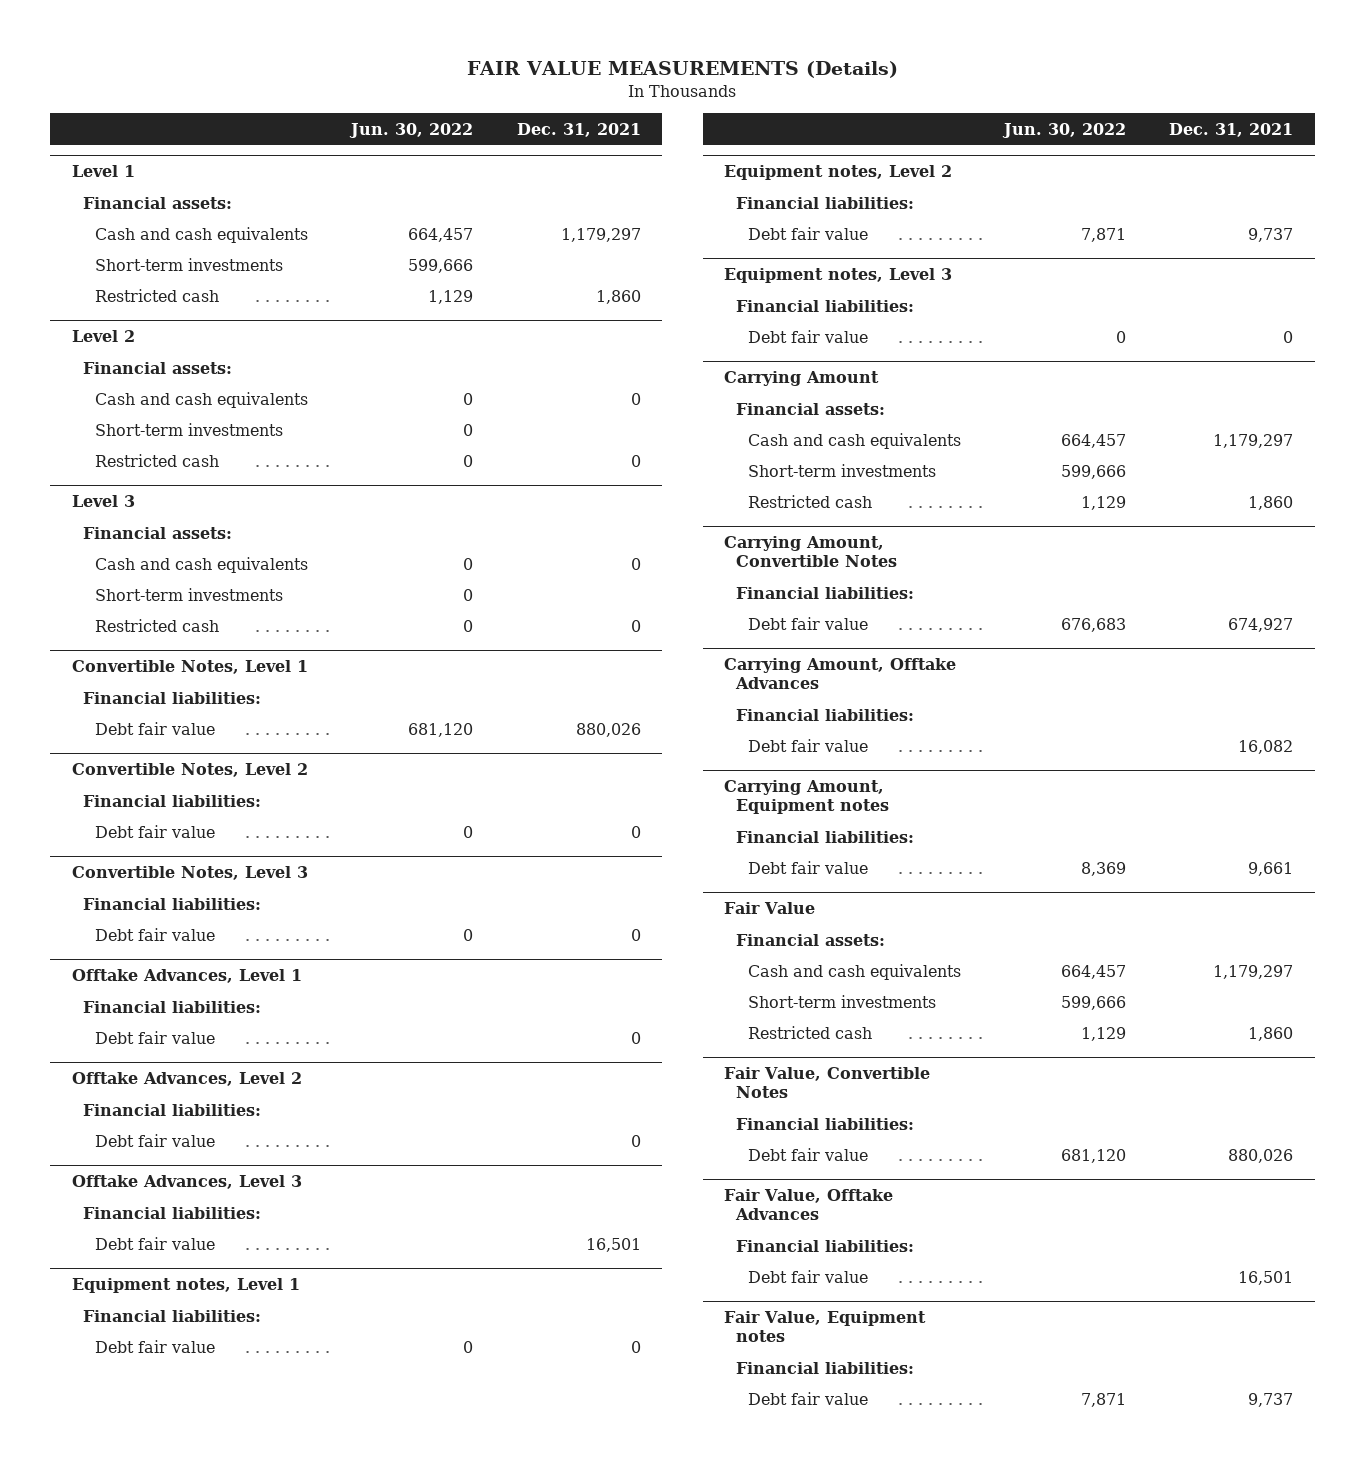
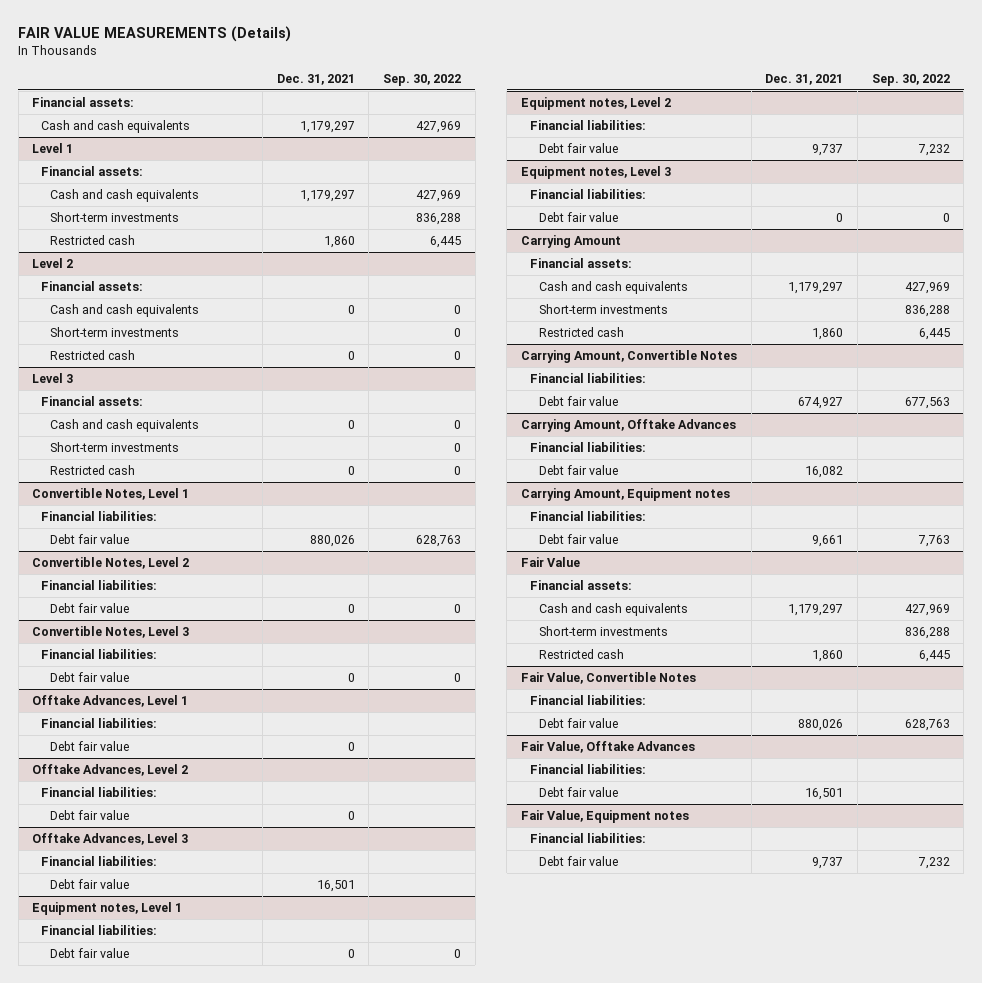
- | Jun. 30, 2022 | Dec. 31, 2021
+ | Dec. 31, 2021 | Sep. 30, 2022
+ Financial assets:
+ Cash and cash equivalents | 1,179,297 | 427,969

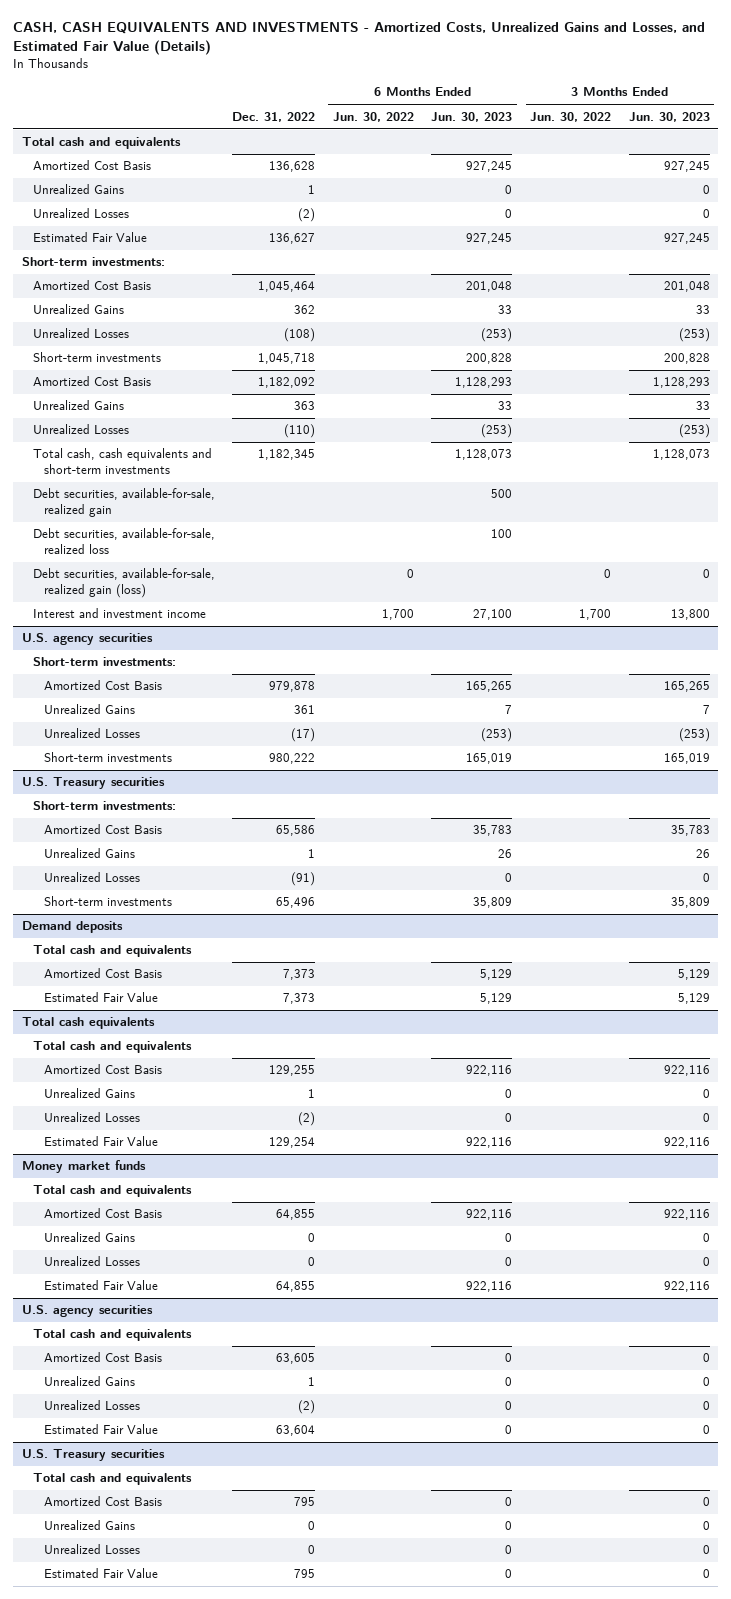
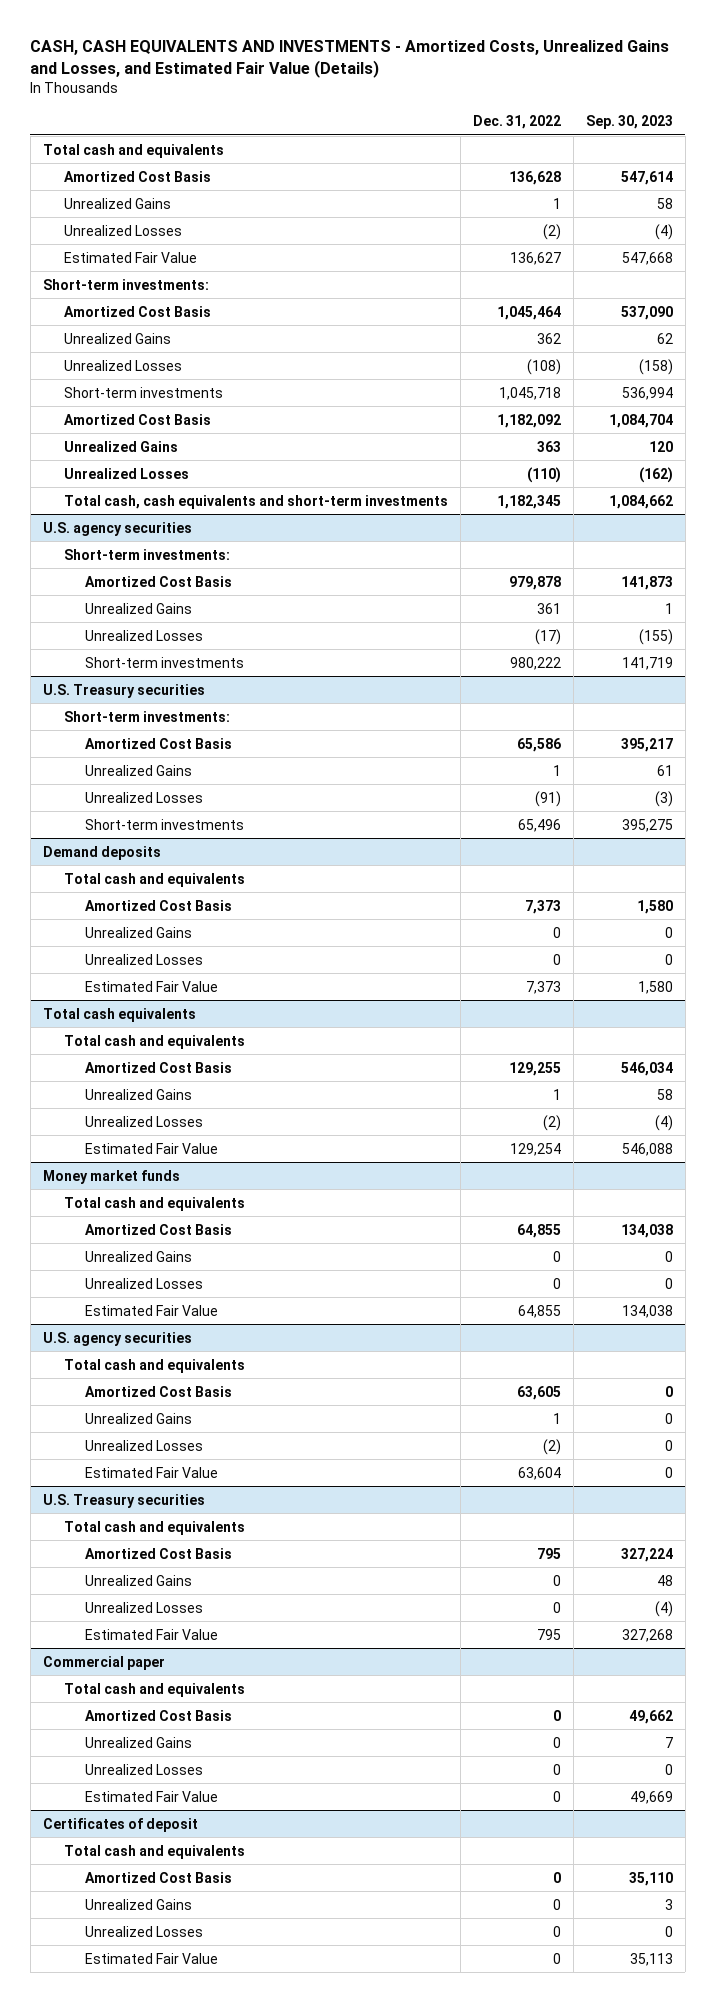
- | Dec. 31, 2022 | 6 Months Ended Jun. 30, 2022 | 6 Months Ended Jun. 30, 2023 | 3 Months Ended Jun. 30, 2022 | 3 Months Ended Jun. 30, 2023
+ | Dec. 31, 2022 | Sep. 30, 2023
- Debt securities, available-for-sale, realized gain | | | 500 | |
- Debt securities, available-for-sale, realized loss | | | 100 | |
- Debt securities, available-for-sale, realized gain (loss) | | 0 | | 0 | 0
- Interest and investment income | | 1,700 | 27,100 | 1,700 | 13,800
@ Demand deposits
+ Unrealized Gains | 0 | 0
+ Unrealized Losses | 0 | 0
+ Commercial paper
+ Total cash and equivalents
+ Amortized Cost Basis | 0 | 49,662
+ Unrealized Gains | 0 | 7
+ Unrealized Losses | 0 | 0
+ Estimated Fair Value | 0 | 49,669
+ Certificates of deposit
+ Total cash and equivalents
+ Amortized Cost Basis | 0 | 35,110
+ Unrealized Gains | 0 | 3
+ Unrealized Losses | 0 | 0
+ Estimated Fair Value | 0 | 35,113

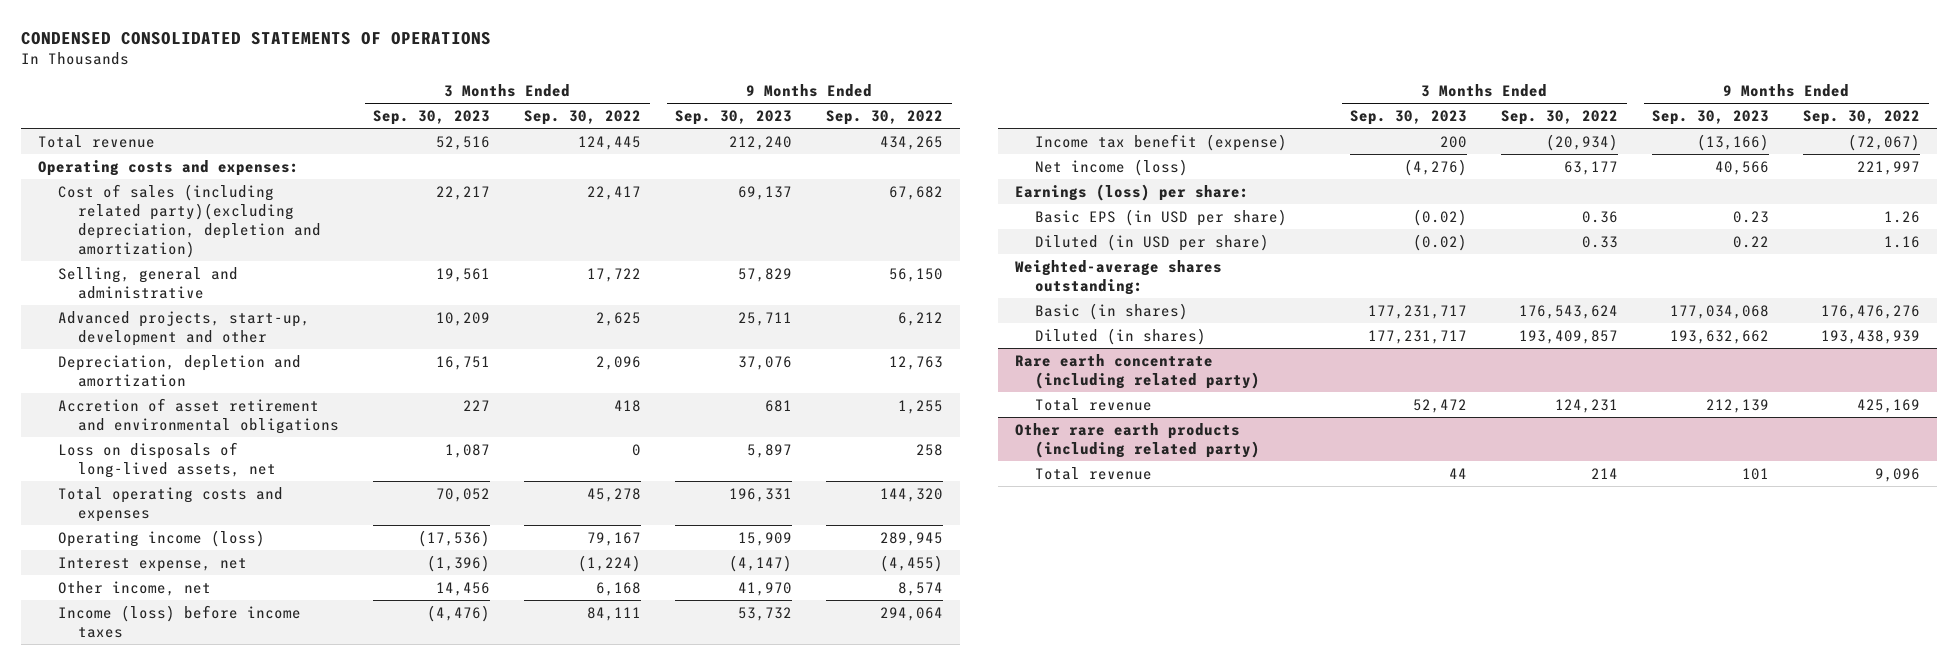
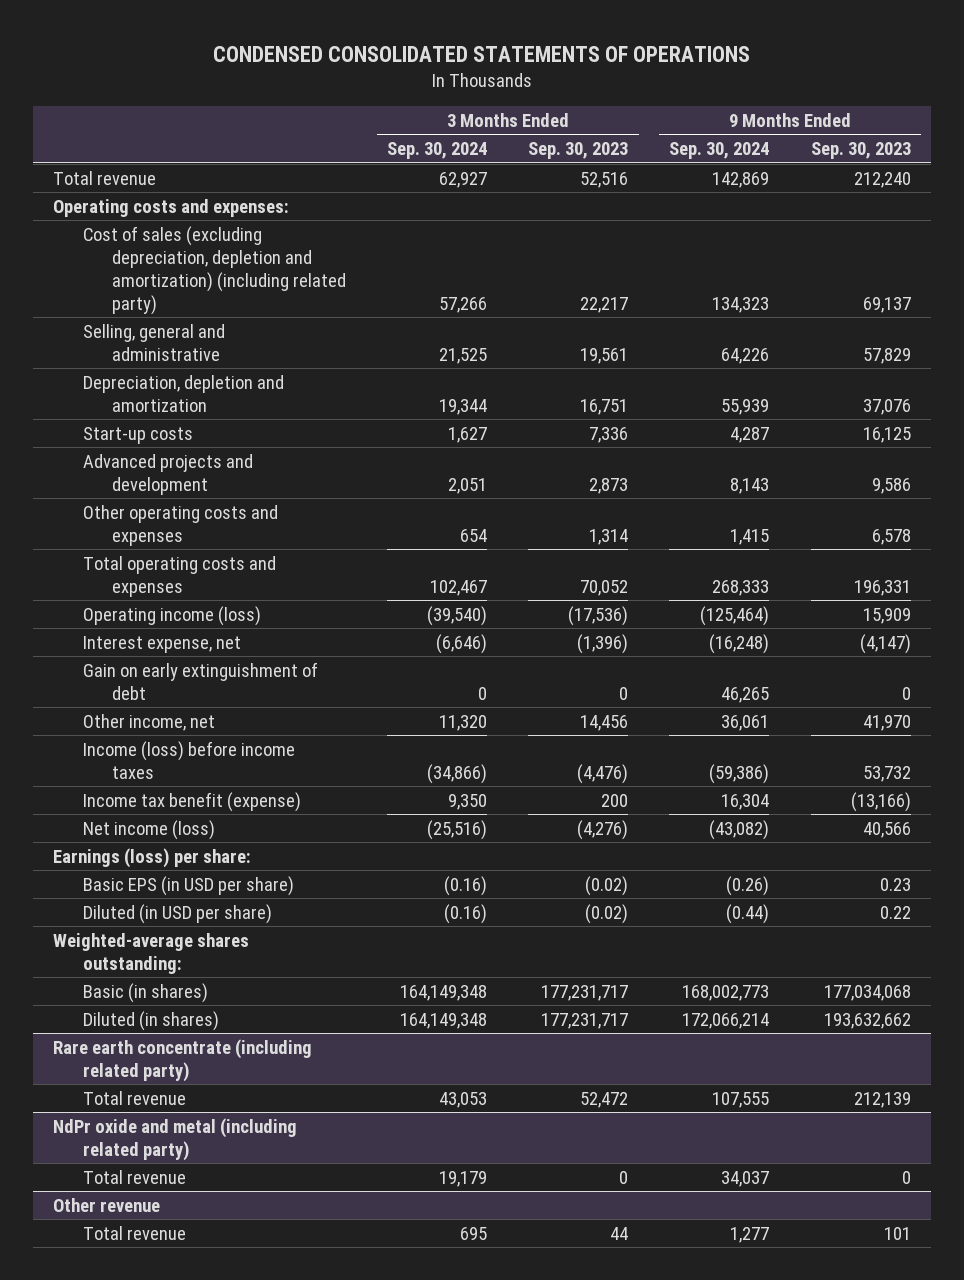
- | 3 Months Ended Sep. 30, 2023 | 3 Months Ended Sep. 30, 2022 | 9 Months Ended Sep. 30, 2023 | 9 Months Ended Sep. 30, 2022
+ | 3 Months Ended Sep. 30, 2024 | 3 Months Ended Sep. 30, 2023 | 9 Months Ended Sep. 30, 2024 | 9 Months Ended Sep. 30, 2023
- Cost of sales (including related party)(excluding depreciation, depletion and amortization) | 22,217 | 22,417 | 69,137 | 67,682
+ Cost of sales (excluding depreciation, depletion and amortization) (including related party) | 57,266 | 22,217 | 134,323 | 69,137
- Advanced projects, start-up, development and other | 10,209 | 2,625 | 25,711 | 6,212
- Accretion of asset retirement and environmental obligations | 227 | 418 | 681 | 1,255
- Loss on disposals of long-lived assets, net | 1,087 | 0 | 5,897 | 258
+ Start-up costs | 1,627 | 7,336 | 4,287 | 16,125
+ Advanced projects and development | 2,051 | 2,873 | 8,143 | 9,586
+ Other operating costs and expenses | 654 | 1,314 | 1,415 | 6,578
+ Gain on early extinguishment of debt | 0 | 0 | 46,265 | 0
- Other rare earth products (including related party)
+ NdPr oxide and metal (including related party)
+ Total revenue | 19,179 | 0 | 34,037 | 0
+ Other revenue

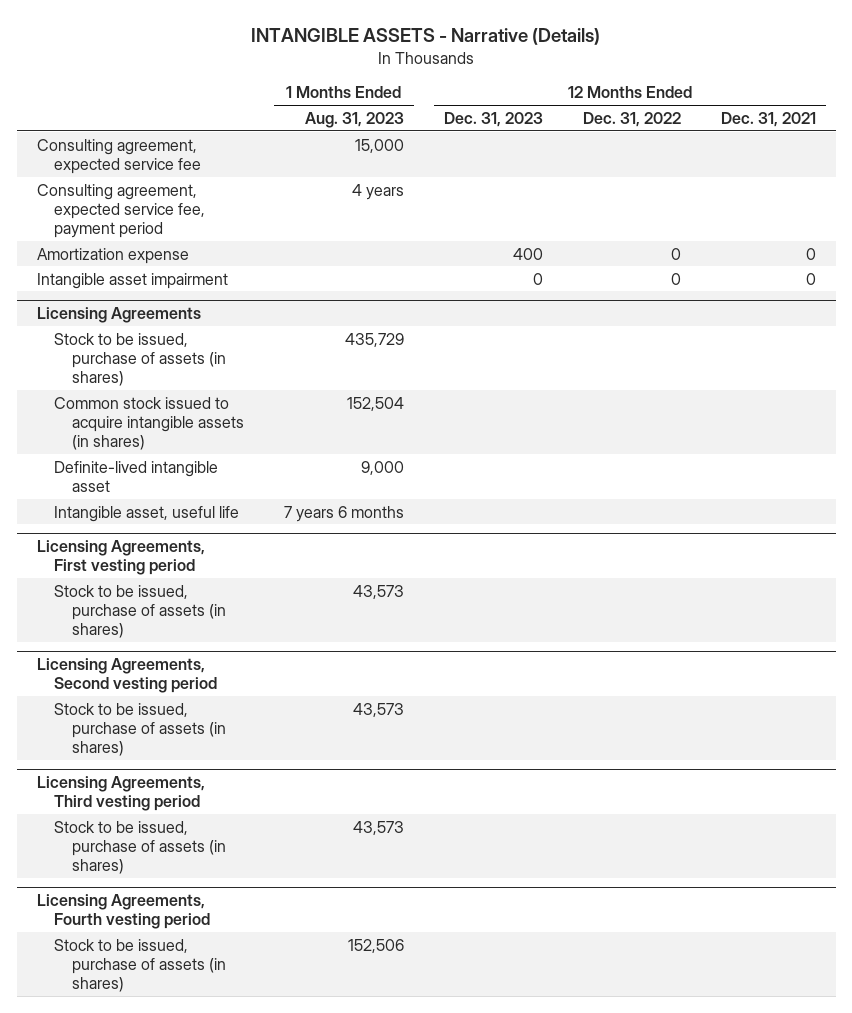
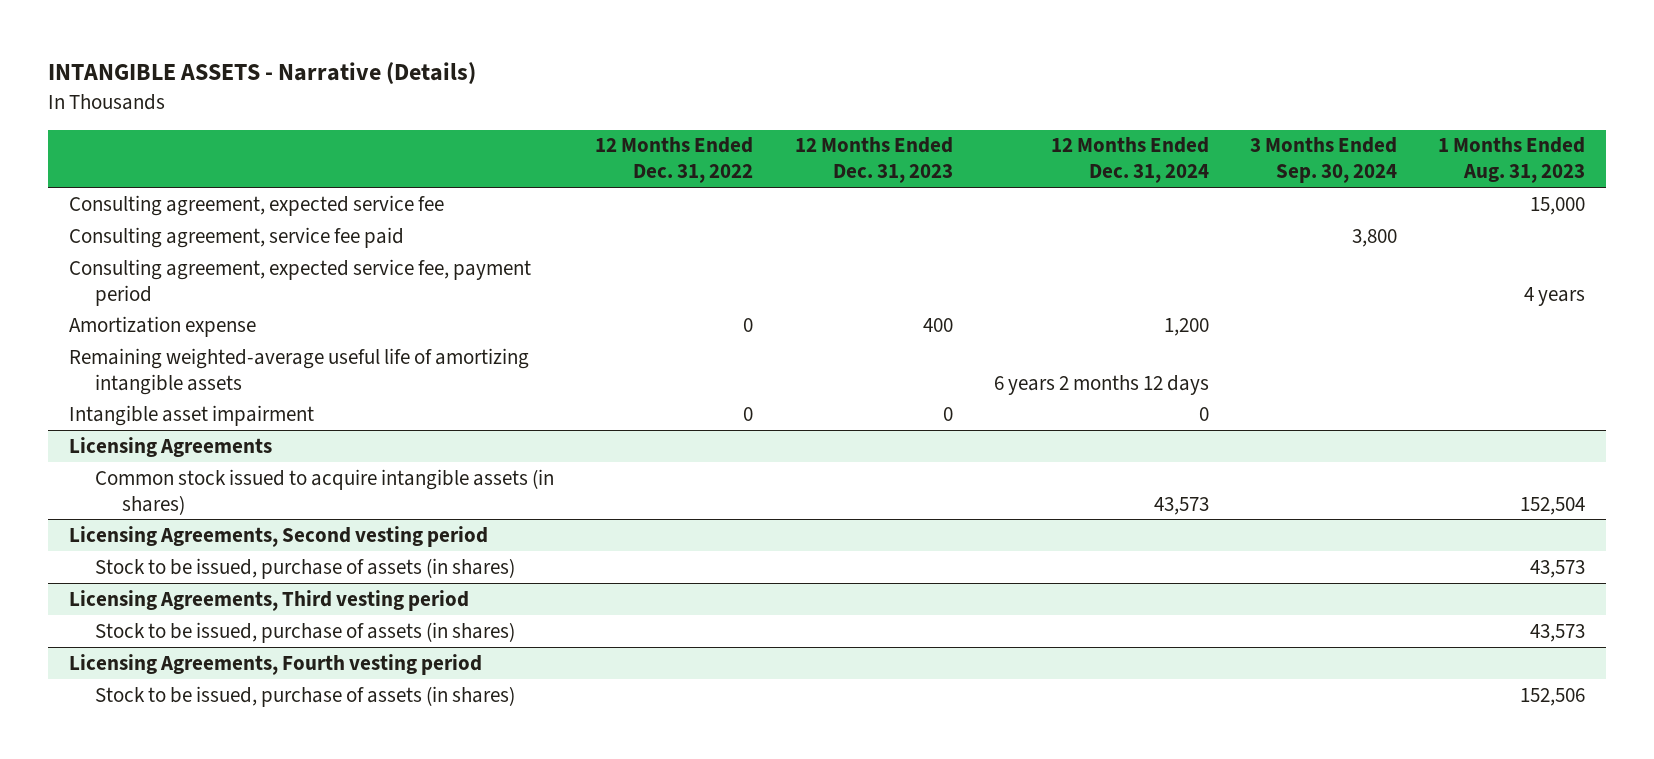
- | 1 Months Ended Aug. 31, 2023 | 12 Months Ended Dec. 31, 2023 | 12 Months Ended Dec. 31, 2022 | 12 Months Ended Dec. 31, 2021
+ | 12 Months Ended Dec. 31, 2022 | 12 Months Ended Dec. 31, 2023 | 12 Months Ended Dec. 31, 2024 | 3 Months Ended Sep. 30, 2024 | 1 Months Ended Aug. 31, 2023
+ Consulting agreement, service fee paid | | | | 3,800 |
+ Remaining weighted-average useful life of amortizing intangible assets | | | 6 years 2 months 12 days | |
@ Licensing Agreements
- Stock to be issued, purchase of assets (in shares) | 435,729 | | |
- Definite-lived intangible asset | 9,000 | | |
- Intangible asset, useful life | 7 years 6 months | | |
- Licensing Agreements, First vesting period
- Stock to be issued, purchase of assets (in shares) | 43,573 | | |

